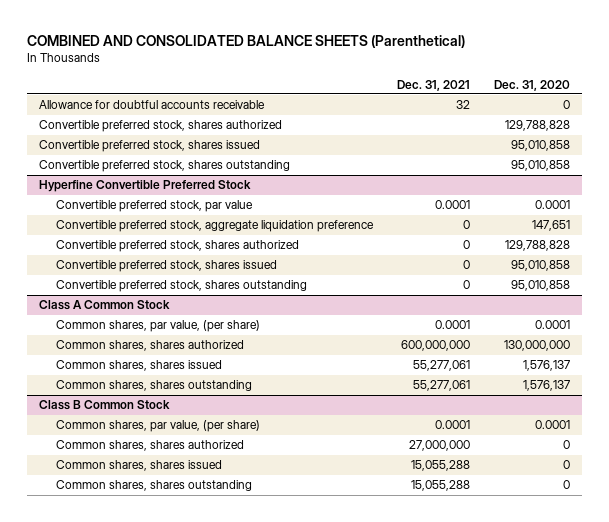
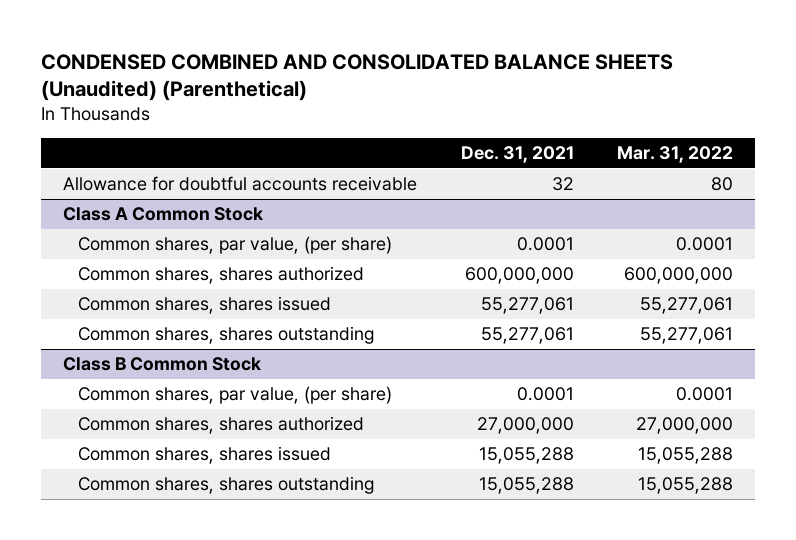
- COMBINED AND CONSOLIDATED BALANCE SHEETS (Parenthetical)
+ CONDENSED COMBINED AND CONSOLIDATED BALANCE SHEETS (Unaudited) (Parenthetical)
- | Dec. 31, 2021 | Dec. 31, 2020
+ | Dec. 31, 2021 | Mar. 31, 2022
- Convertible preferred stock, shares authorized | | 129,788,828
- Convertible preferred stock, shares issued | | 95,010,858
- Convertible preferred stock, shares outstanding | | 95,010,858
- Hyperfine Convertible Preferred Stock
- Convertible preferred stock, par value | 0.0001 | 0.0001
- Convertible preferred stock, aggregate liquidation preference | 0 | 147,651
- Convertible preferred stock, shares authorized | 0 | 129,788,828
- Convertible preferred stock, shares issued | 0 | 95,010,858
- Convertible preferred stock, shares outstanding | 0 | 95,010,858

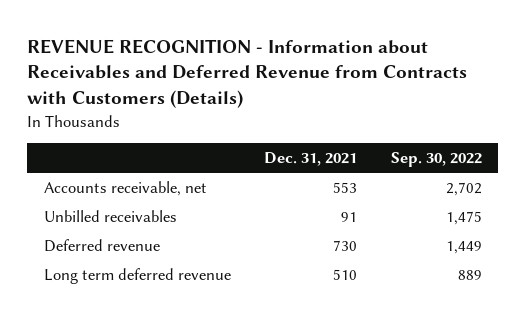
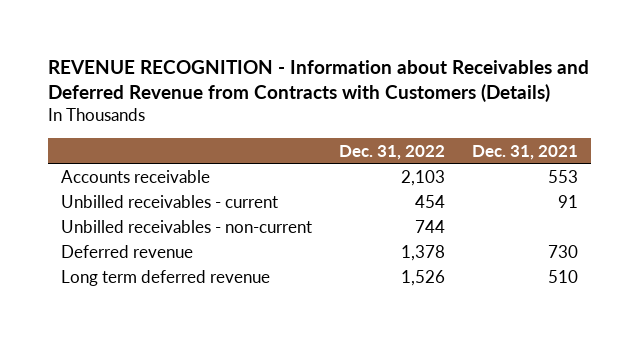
- | Dec. 31, 2021 | Sep. 30, 2022
+ | Dec. 31, 2022 | Dec. 31, 2021
- Accounts receivable, net | 553 | 2,702
- Unbilled receivables | 91 | 1,475
+ Accounts receivable | 2,103 | 553
+ Unbilled receivables - current | 454 | 91
+ Unbilled receivables - non-current | 744 |

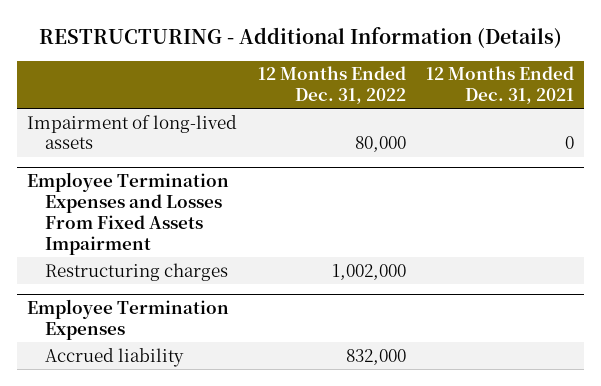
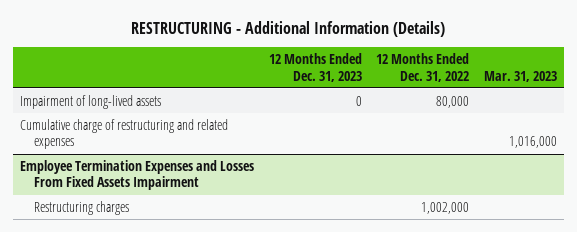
- | 12 Months Ended Dec. 31, 2022 | 12 Months Ended Dec. 31, 2021
+ | 12 Months Ended Dec. 31, 2023 | 12 Months Ended Dec. 31, 2022 | Mar. 31, 2023
+ Cumulative charge of restructuring and related expenses | | | 1,016,000
- Employee Termination Expenses
- Accrued liability | 832,000 |

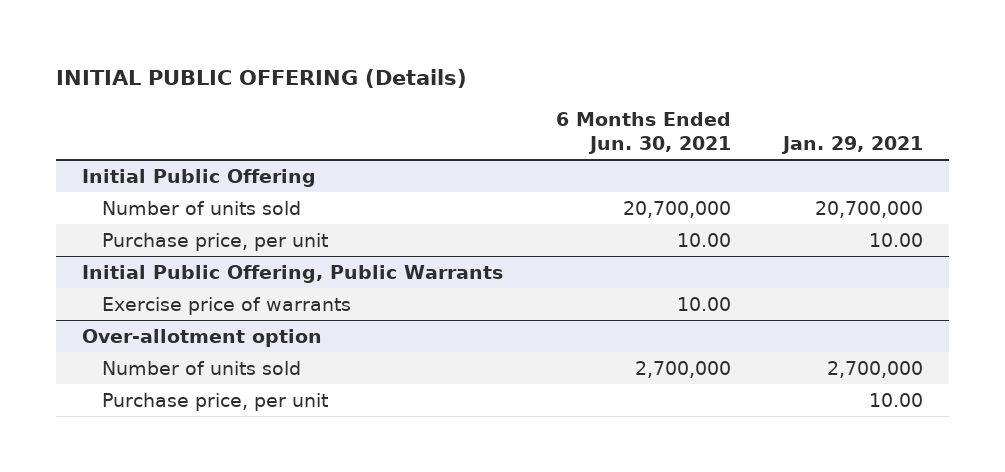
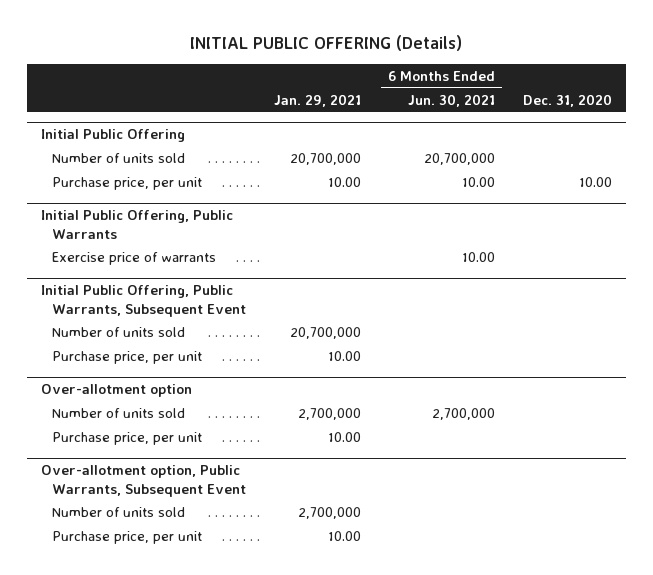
- | 6 Months Ended Jun. 30, 2021 | Jan. 29, 2021
+ | Jan. 29, 2021 | 6 Months Ended Jun. 30, 2021 | Dec. 31, 2020
+ Initial Public Offering, Public Warrants, Subsequent Event
+ Number of units sold | 20,700,000 | |
+ Purchase price, per unit | 10.00 | |
+ Over-allotment option, Public Warrants, Subsequent Event
+ Number of units sold | 2,700,000 | |
+ Purchase price, per unit | 10.00 | |

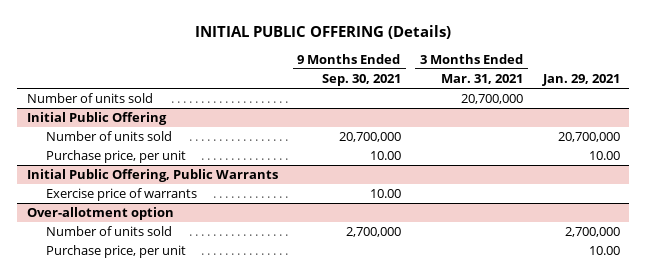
- | Jan. 29, 2021 | 6 Months Ended Jun. 30, 2021 | Dec. 31, 2020
+ | 9 Months Ended Sep. 30, 2021 | 3 Months Ended Mar. 31, 2021 | Jan. 29, 2021
+ Number of units sold | | 20,700,000 |
- Initial Public Offering, Public Warrants, Subsequent Event
- Number of units sold | 20,700,000 | |
- Purchase price, per unit | 10.00 | |
- Over-allotment option, Public Warrants, Subsequent Event
- Number of units sold | 2,700,000 | |
- Purchase price, per unit | 10.00 | |

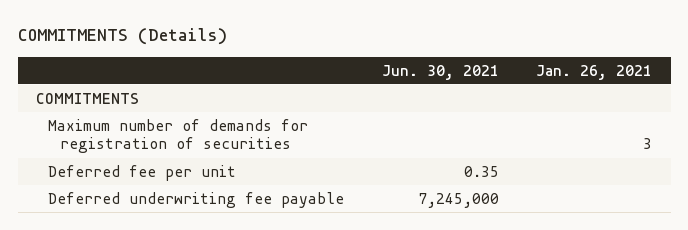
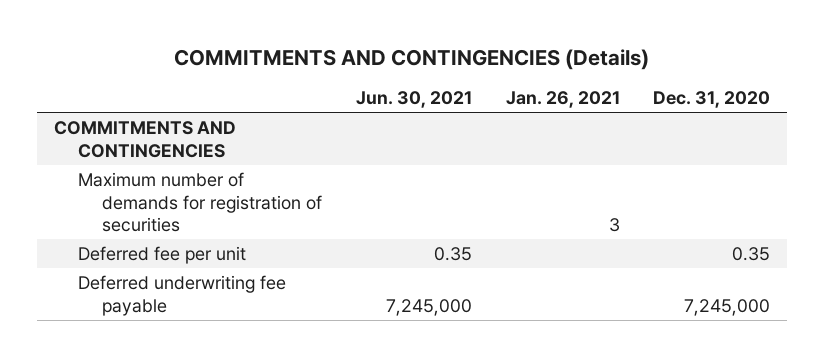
- COMMITMENTS (Details)
+ COMMITMENTS AND CONTINGENCIES (Details)
- | Jun. 30, 2021 | Jan. 26, 2021
+ | Jun. 30, 2021 | Jan. 26, 2021 | Dec. 31, 2020
- COMMITMENTS
+ COMMITMENTS AND CONTINGENCIES

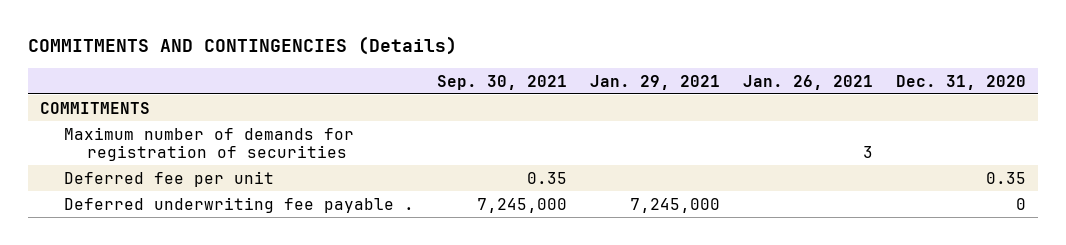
- | Jun. 30, 2021 | Jan. 26, 2021 | Dec. 31, 2020
+ | Sep. 30, 2021 | Jan. 29, 2021 | Jan. 26, 2021 | Dec. 31, 2020
- COMMITMENTS AND CONTINGENCIES
+ COMMITMENTS
- Deferred underwriting fee payable | 7,245,000 | | 7,245,000
+ Deferred underwriting fee payable . | 7,245,000 | 7,245,000 | | 0

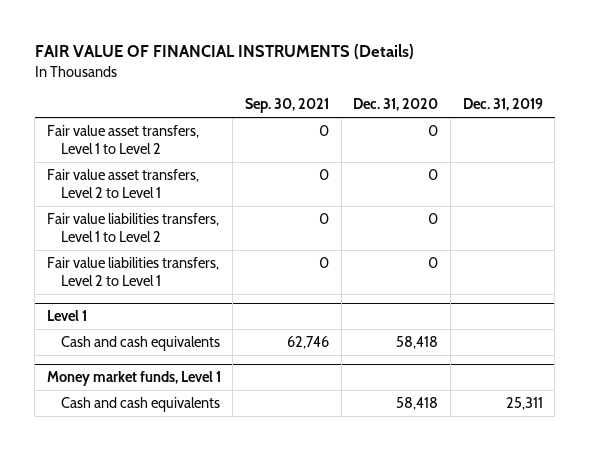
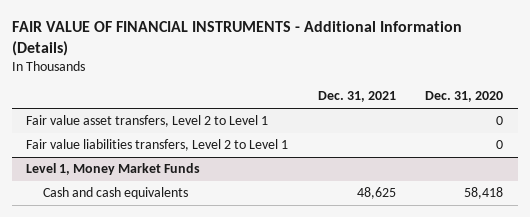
- FAIR VALUE OF FINANCIAL INSTRUMENTS (Details)
+ FAIR VALUE OF FINANCIAL INSTRUMENTS - Additional Information (Details)
- | Sep. 30, 2021 | Dec. 31, 2020 | Dec. 31, 2019
+ | Dec. 31, 2021 | Dec. 31, 2020
- Fair value asset transfers, Level 1 to Level 2 | 0 | 0 |
- Fair value liabilities transfers, Level 1 to Level 2 | 0 | 0 |
- Level 1
- Cash and cash equivalents | 62,746 | 58,418 |
- Money market funds, Level 1
+ Level 1, Money Market Funds

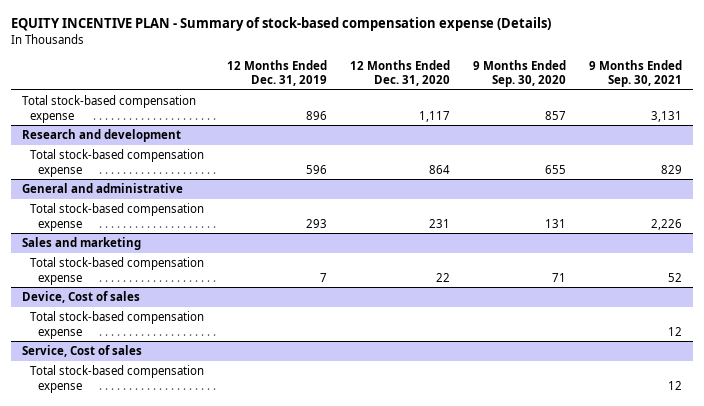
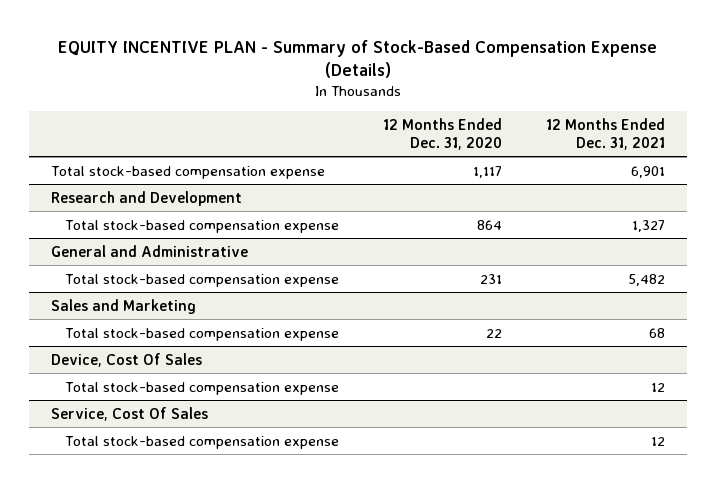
- EQUITY INCENTIVE PLAN - Summary of stock-based compensation expense (Details)
+ EQUITY INCENTIVE PLAN - Summary of Stock-Based Compensation Expense (Details)
- | 12 Months Ended Dec. 31, 2019 | 12 Months Ended Dec. 31, 2020 | 9 Months Ended Sep. 30, 2020 | 9 Months Ended Sep. 30, 2021
+ | 12 Months Ended Dec. 31, 2020 | 12 Months Ended Dec. 31, 2021
- Research and development
+ Research and Development
- General and administrative
+ General and Administrative
- Sales and marketing
+ Sales and Marketing
- Device, Cost of sales
+ Device, Cost Of Sales
- Service, Cost of sales
+ Service, Cost Of Sales

